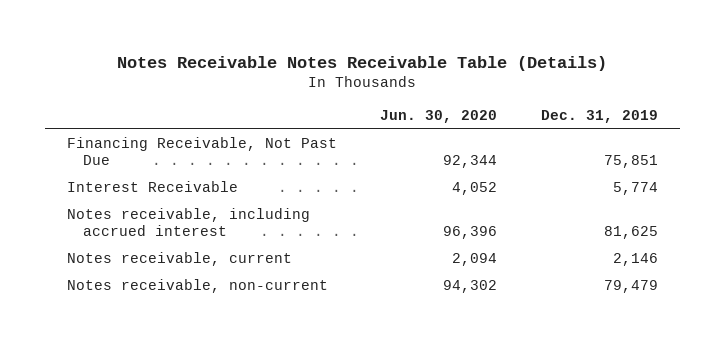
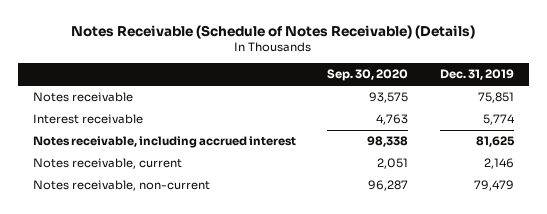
- Notes Receivable Notes Receivable Table (Details)
+ Notes Receivable (Schedule of Notes Receivable) (Details)
- | Jun. 30, 2020 | Dec. 31, 2019
+ | Sep. 30, 2020 | Dec. 31, 2019
- Financing Receivable, Not Past Due | 92,344 | 75,851
- Interest Receivable | 4,052 | 5,774
+ Notes receivable | 93,575 | 75,851
+ Interest receivable | 4,763 | 5,774

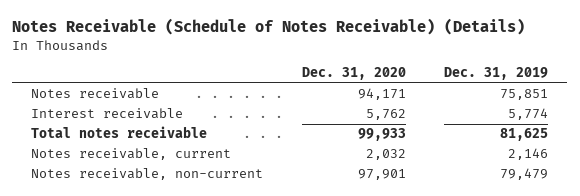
- | Sep. 30, 2020 | Dec. 31, 2019
+ | Dec. 31, 2020 | Dec. 31, 2019
- Notes receivable, including accrued interest | 98,338 | 81,625
+ Total notes receivable | 99,933 | 81,625

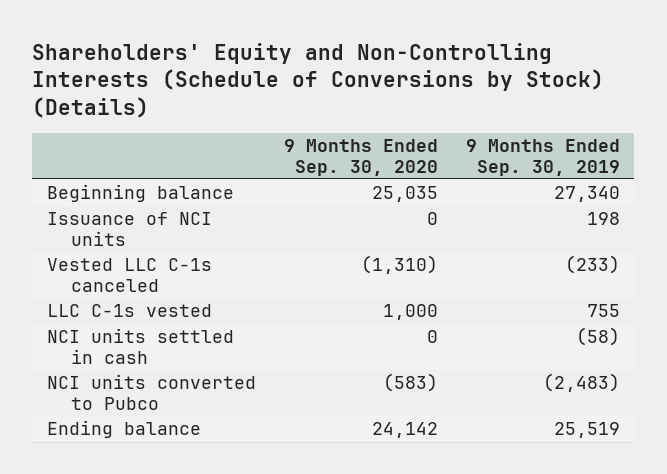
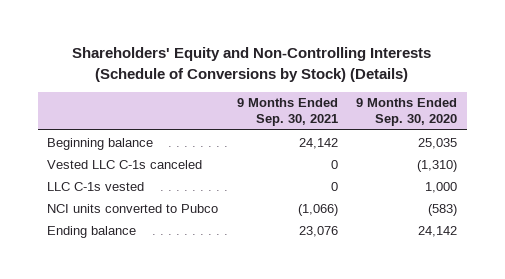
- | 9 Months Ended Sep. 30, 2020 | 9 Months Ended Sep. 30, 2019
+ | 9 Months Ended Sep. 30, 2021 | 9 Months Ended Sep. 30, 2020
- Issuance of NCI units | 0 | 198
- NCI units settled in cash | 0 | (58)

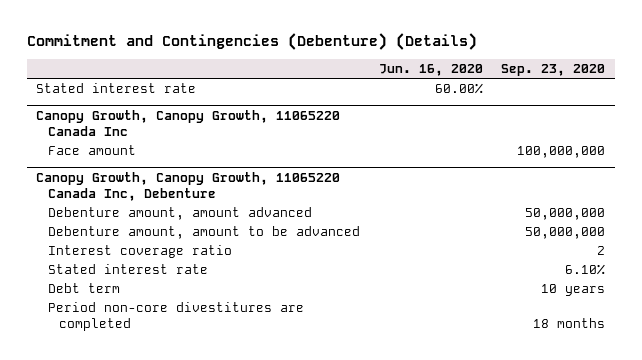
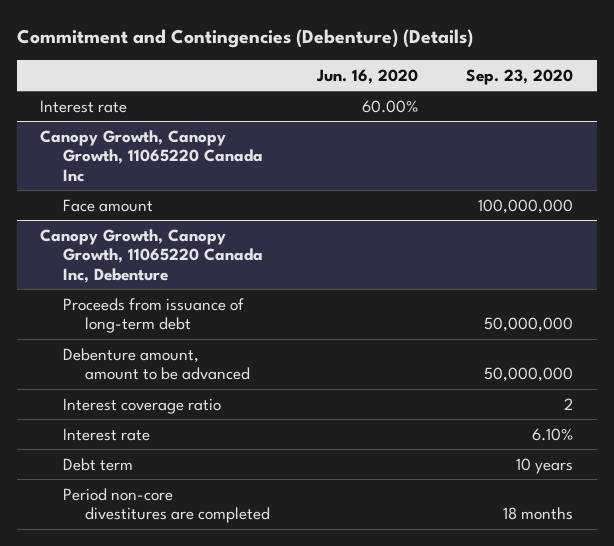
- Stated interest rate | 60.00% |
+ Interest rate | 60.00% |
@ Canopy Growth, Canopy Growth, 11065220 Canada Inc, Debenture
- Debenture amount, amount advanced | | 50,000,000
+ Proceeds from issuance of long-term debt | | 50,000,000
- Stated interest rate | | 6.10%
+ Interest rate | | 6.10%

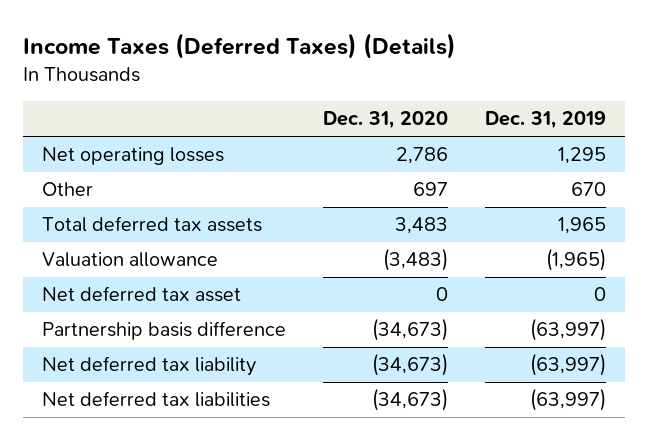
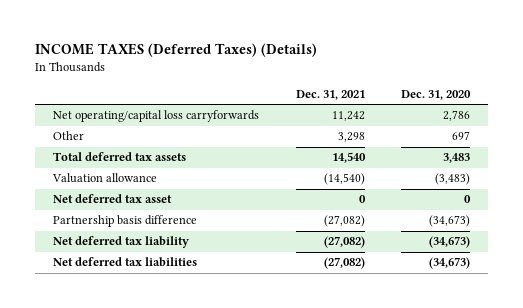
- Income Taxes (Deferred Taxes) (Details)
+ INCOME TAXES (Deferred Taxes) (Details)
- | Dec. 31, 2020 | Dec. 31, 2019
+ | Dec. 31, 2021 | Dec. 31, 2020
- Net operating losses | 2,786 | 1,295
+ Net operating/capital loss carryforwards | 11,242 | 2,786

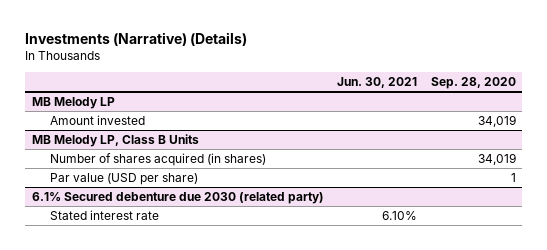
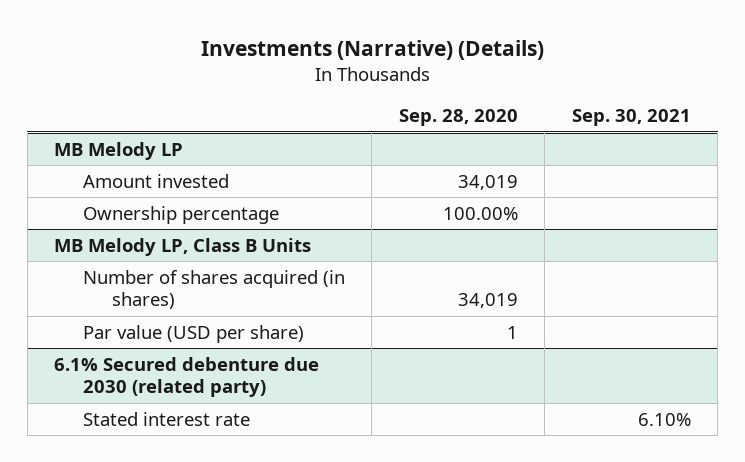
- | Jun. 30, 2021 | Sep. 28, 2020
+ | Sep. 28, 2020 | Sep. 30, 2021
@ MB Melody LP
+ Ownership percentage | 100.00% |

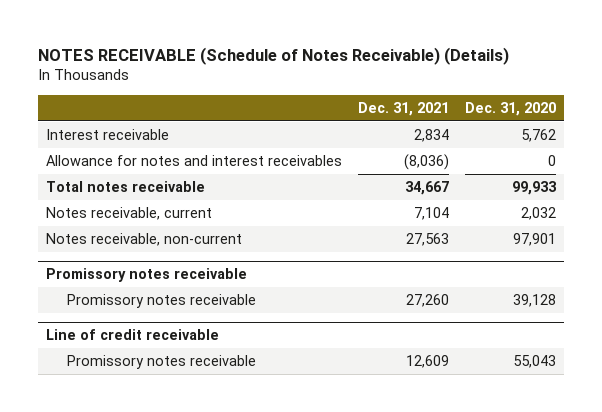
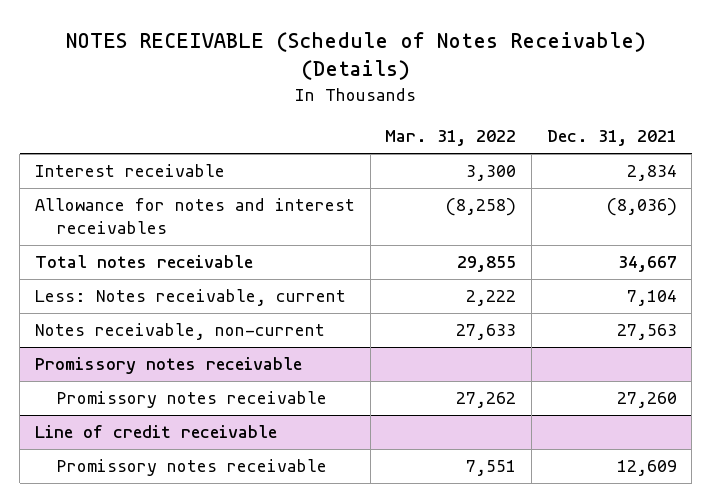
- | Dec. 31, 2021 | Dec. 31, 2020
+ | Mar. 31, 2022 | Dec. 31, 2021
- Notes receivable, current | 7,104 | 2,032
+ Less: Notes receivable, current | 2,222 | 7,104

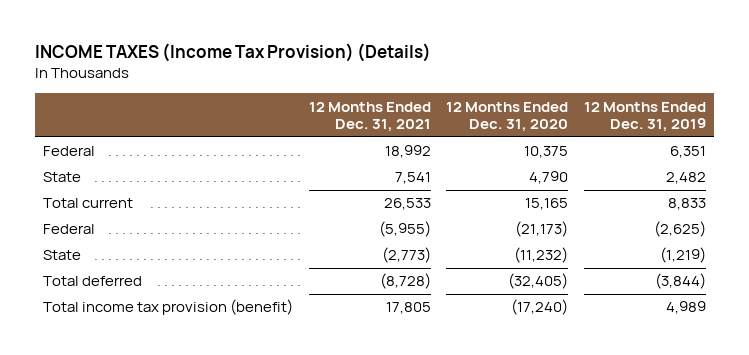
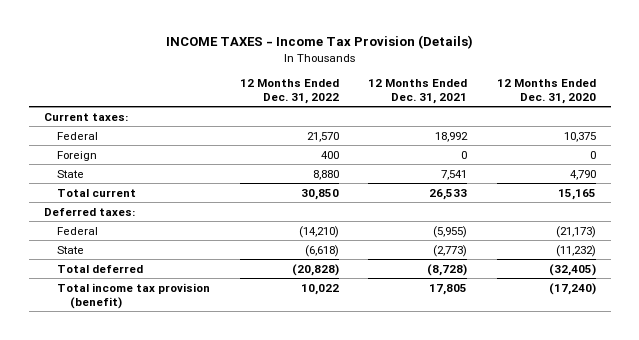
- INCOME TAXES (Income Tax Provision) (Details)
+ INCOME TAXES - Income Tax Provision (Details)
- | 12 Months Ended Dec. 31, 2021 | 12 Months Ended Dec. 31, 2020 | 12 Months Ended Dec. 31, 2019
+ | 12 Months Ended Dec. 31, 2022 | 12 Months Ended Dec. 31, 2021 | 12 Months Ended Dec. 31, 2020
+ Current taxes:
+ Foreign | 400 | 0 | 0
+ Deferred taxes:

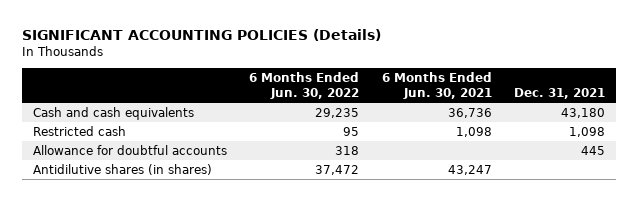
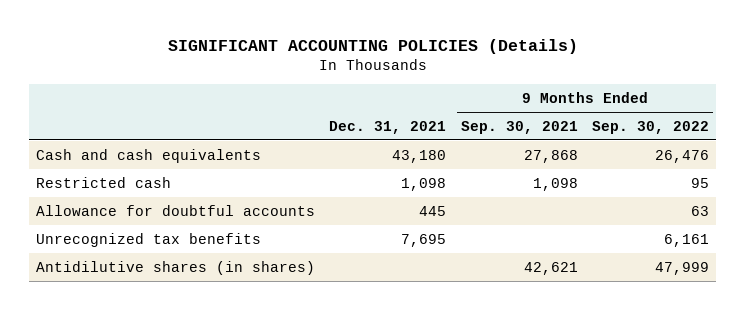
- | 6 Months Ended Jun. 30, 2022 | 6 Months Ended Jun. 30, 2021 | Dec. 31, 2021
+ | Dec. 31, 2021 | 9 Months Ended Sep. 30, 2021 | 9 Months Ended Sep. 30, 2022
+ Unrecognized tax benefits | 7,695 | | 6,161

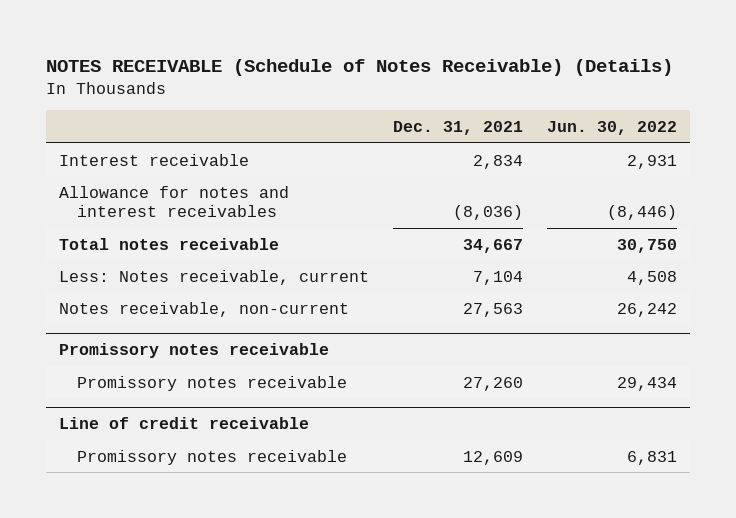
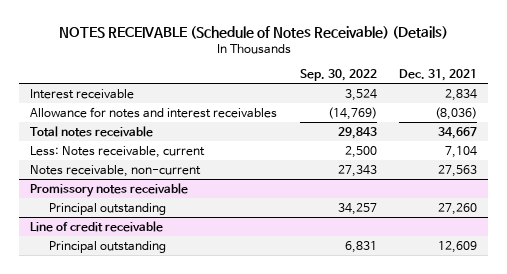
- | Dec. 31, 2021 | Jun. 30, 2022
+ | Sep. 30, 2022 | Dec. 31, 2021
@ Promissory notes receivable
- Promissory notes receivable | 27,260 | 29,434
+ Principal outstanding | 34,257 | 27,260
@ Line of credit receivable
- Promissory notes receivable | 12,609 | 6,831
+ Principal outstanding | 6,831 | 12,609

